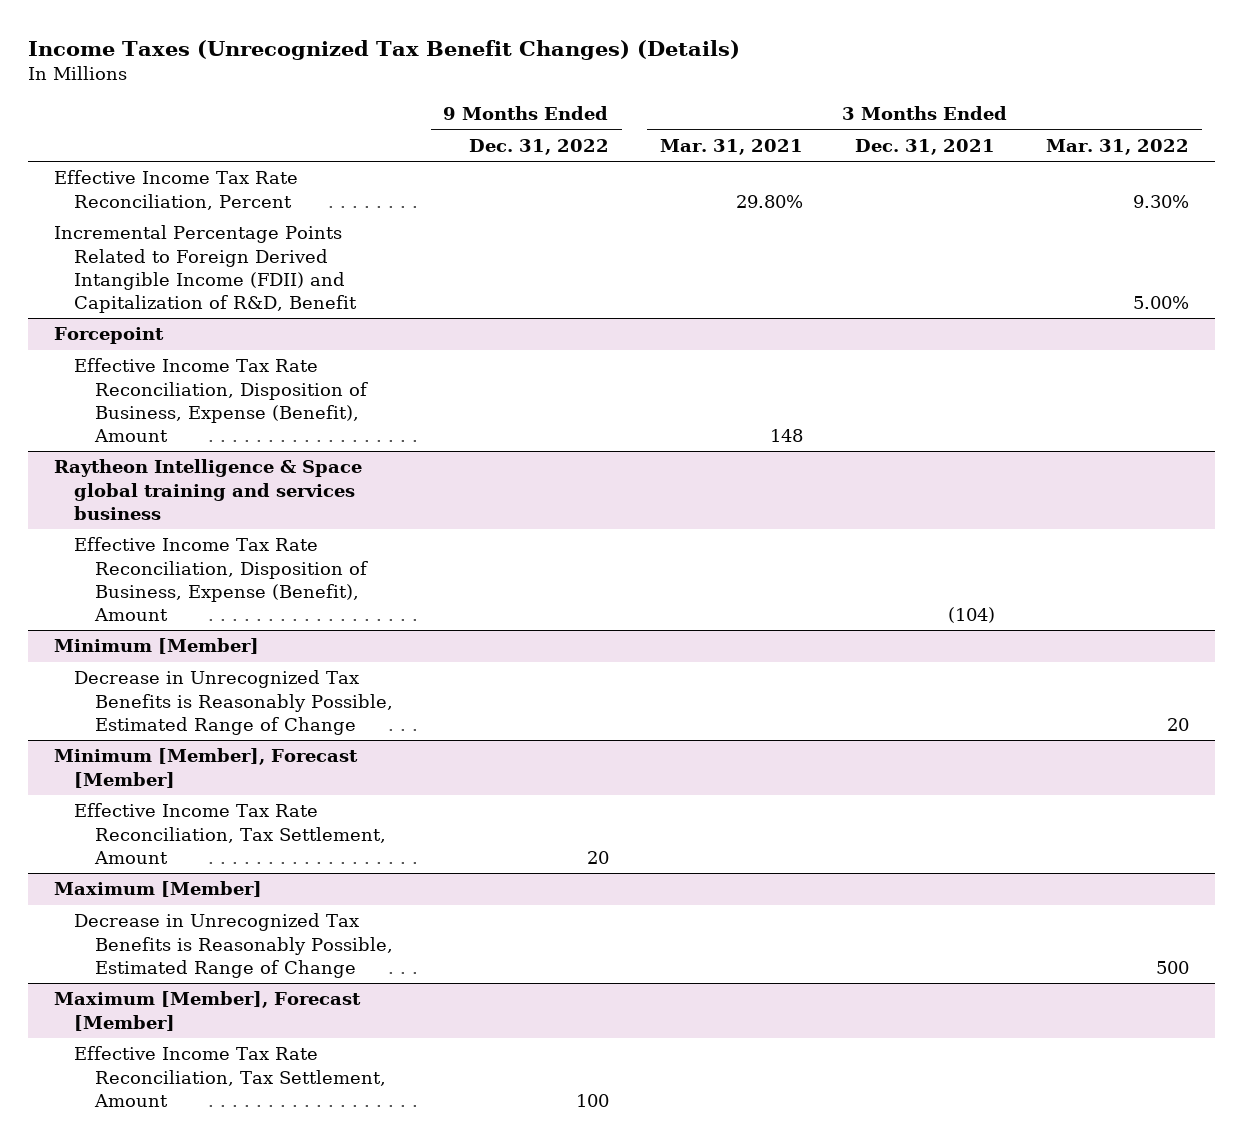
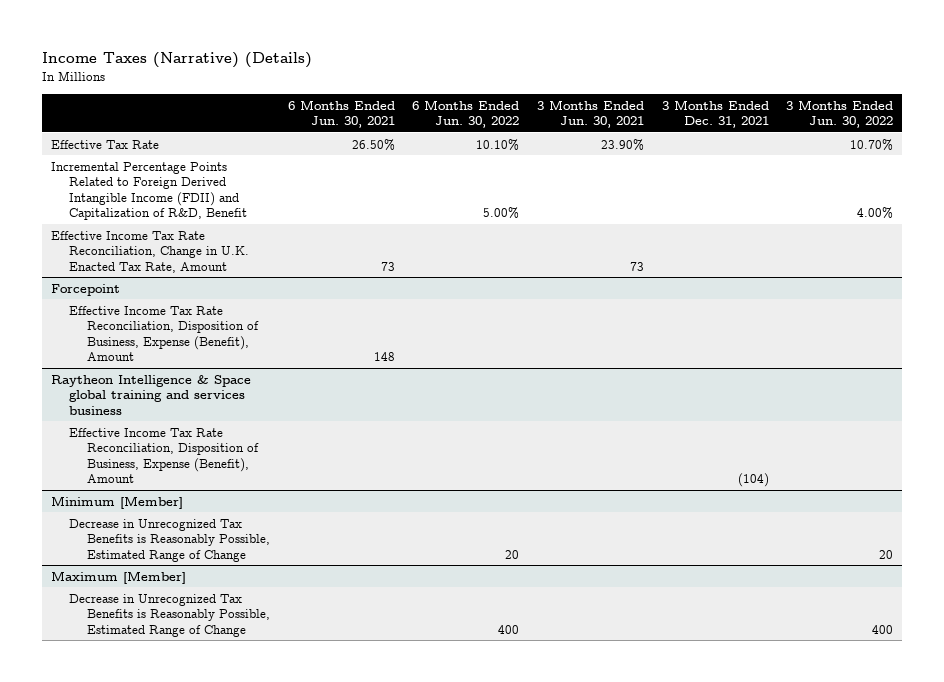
- Income Taxes (Unrecognized Tax Benefit Changes) (Details)
+ Income Taxes (Narrative) (Details)
- | 9 Months Ended Dec. 31, 2022 | 3 Months Ended Mar. 31, 2021 | 3 Months Ended Dec. 31, 2021 | 3 Months Ended Mar. 31, 2022
+ | 6 Months Ended Jun. 30, 2021 | 6 Months Ended Jun. 30, 2022 | 3 Months Ended Jun. 30, 2021 | 3 Months Ended Dec. 31, 2021 | 3 Months Ended Jun. 30, 2022
- Effective Income Tax Rate Reconciliation, Percent | | 29.80% | | 9.30%
+ Effective Tax Rate | 26.50% | 10.10% | 23.90% | | 10.70%
+ Effective Income Tax Rate Reconciliation, Change in U.K. Enacted Tax Rate, Amount | 73 | | 73 | |
- Minimum [Member], Forecast [Member]
- Effective Income Tax Rate Reconciliation, Tax Settlement, Amount | 20 | | |
- Maximum [Member], Forecast [Member]
- Effective Income Tax Rate Reconciliation, Tax Settlement, Amount | 100 | | |

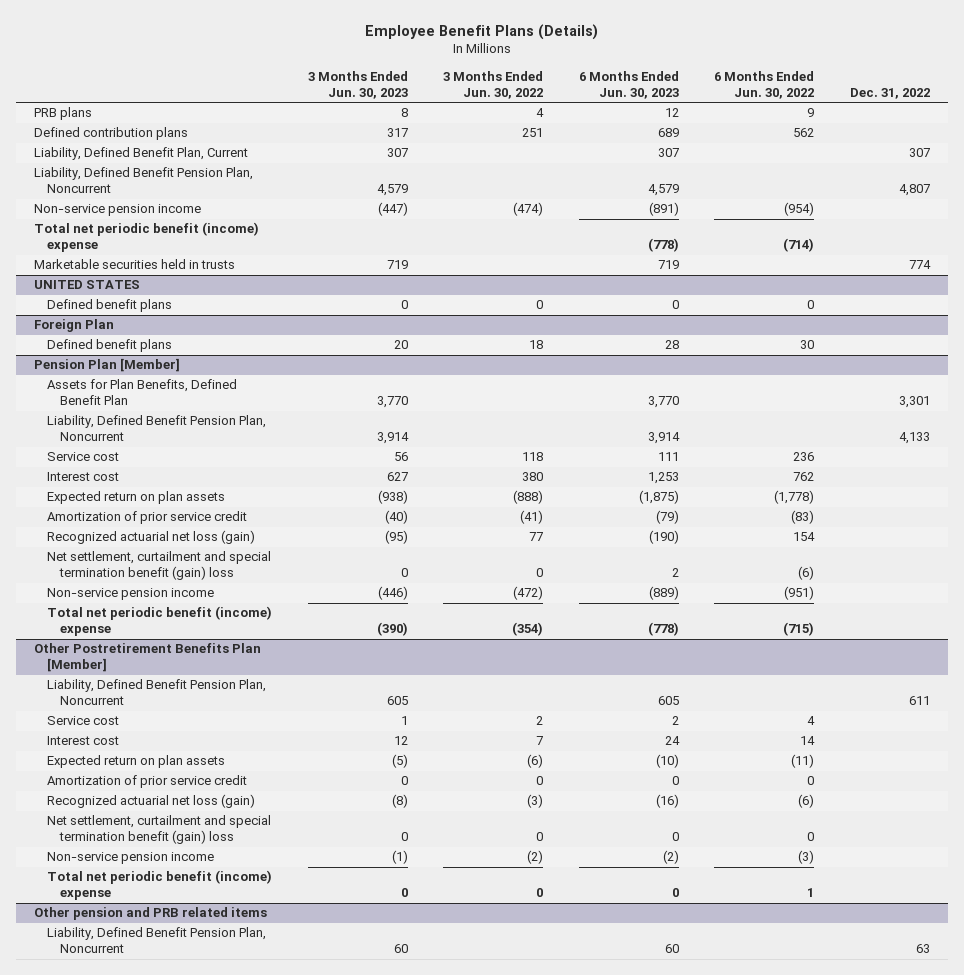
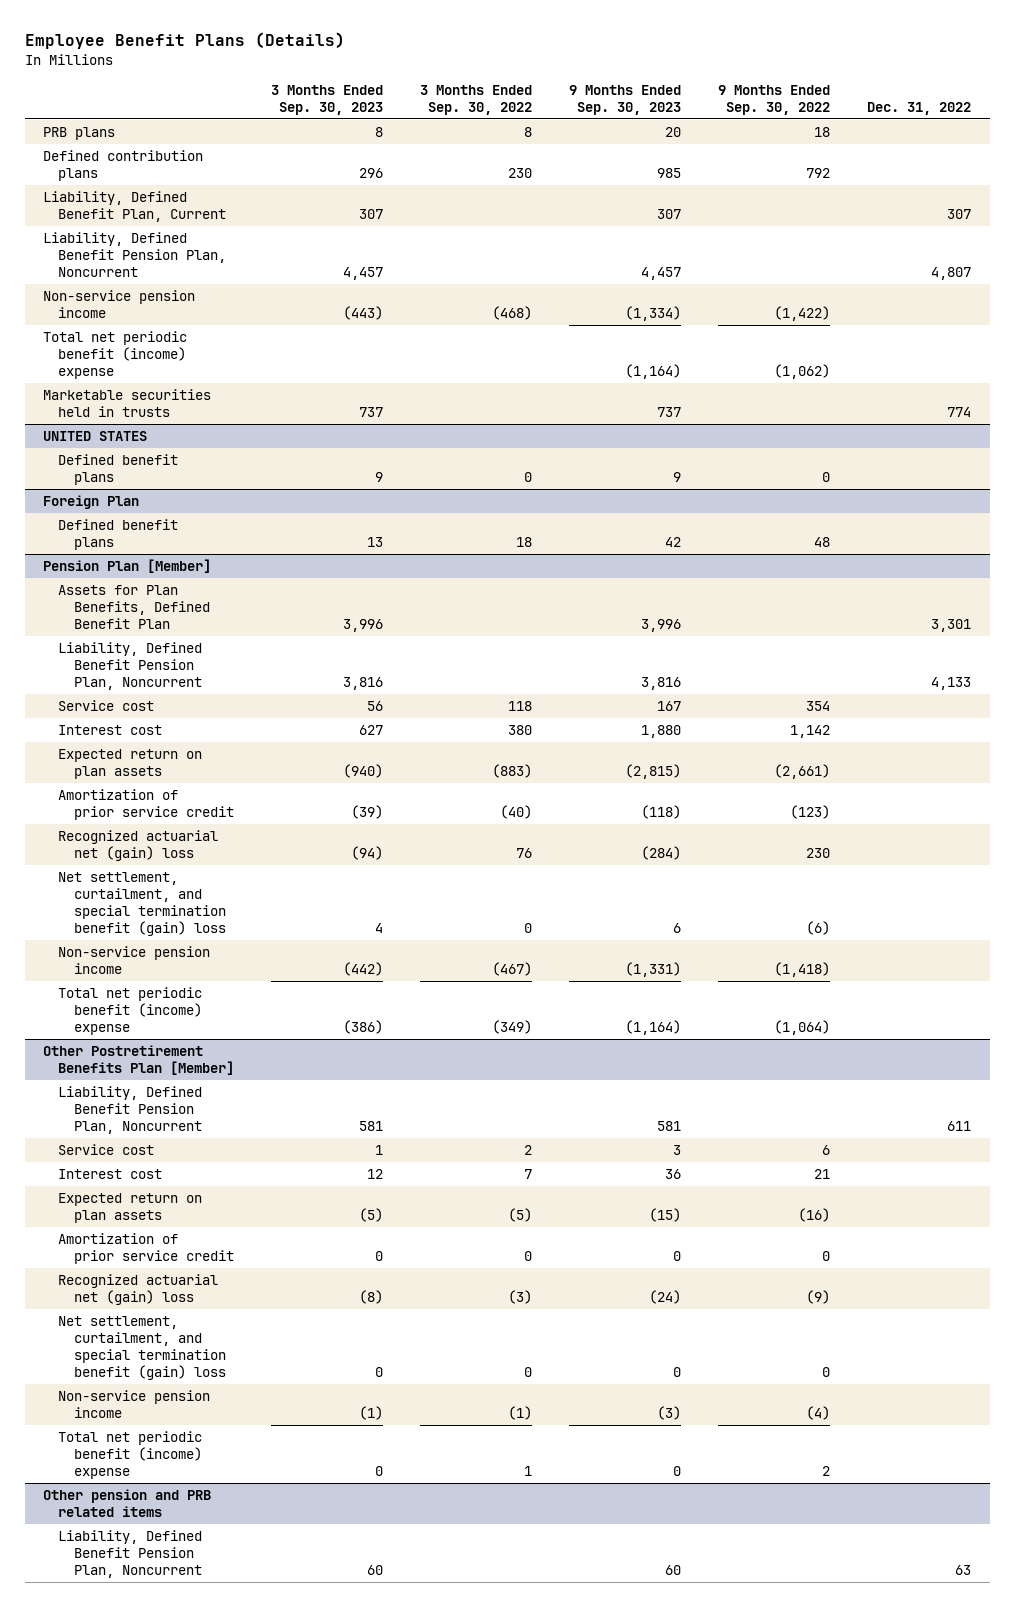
- | 3 Months Ended Jun. 30, 2023 | 3 Months Ended Jun. 30, 2022 | 6 Months Ended Jun. 30, 2023 | 6 Months Ended Jun. 30, 2022 | Dec. 31, 2022
+ | 3 Months Ended Sep. 30, 2023 | 3 Months Ended Sep. 30, 2022 | 9 Months Ended Sep. 30, 2023 | 9 Months Ended Sep. 30, 2022 | Dec. 31, 2022
@ Pension Plan [Member]
- Recognized actuarial net loss (gain) | (95) | 77 | (190) | 154 |
- Net settlement, curtailment and special termination benefit (gain) loss | 0 | 0 | 2 | (6) |
+ Recognized actuarial net (gain) loss | (94) | 76 | (284) | 230 |
+ Net settlement, curtailment, and special termination benefit (gain) loss | 4 | 0 | 6 | (6) |
@ Other Postretirement Benefits Plan [Member]
- Recognized actuarial net loss (gain) | (8) | (3) | (16) | (6) |
- Net settlement, curtailment and special termination benefit (gain) loss | 0 | 0 | 0 | 0 |
+ Recognized actuarial net (gain) loss | (8) | (3) | (24) | (9) |
+ Net settlement, curtailment, and special termination benefit (gain) loss | 0 | 0 | 0 | 0 |

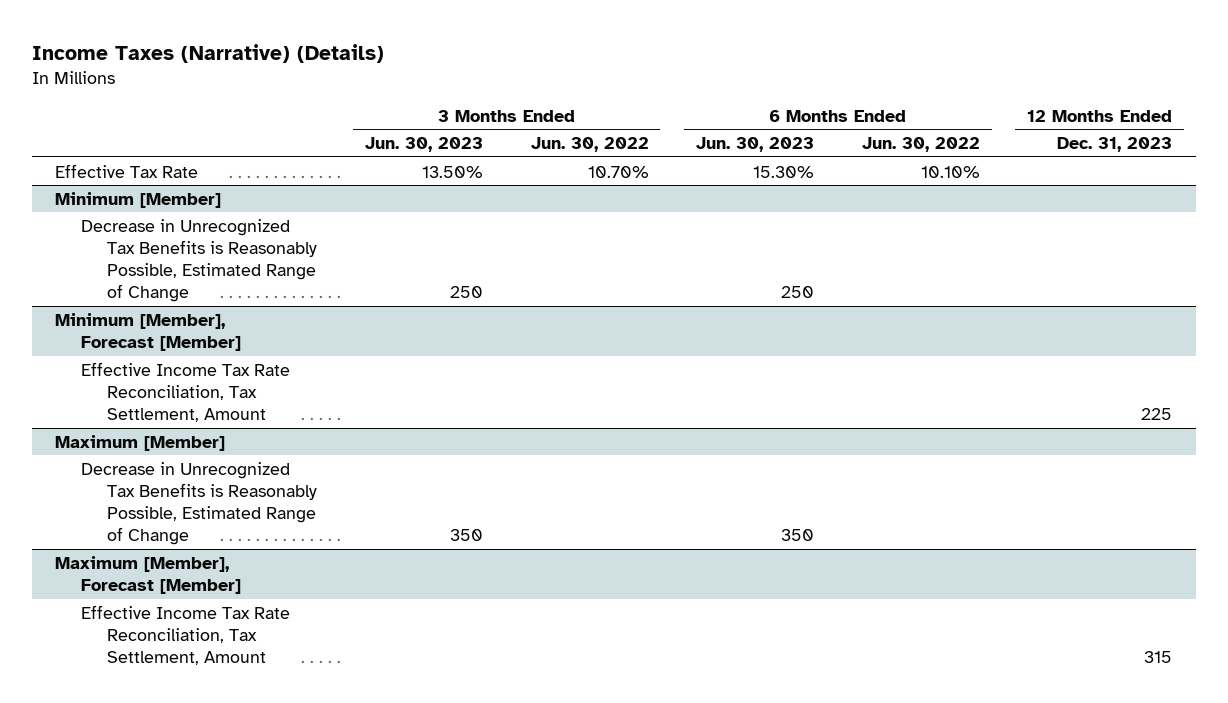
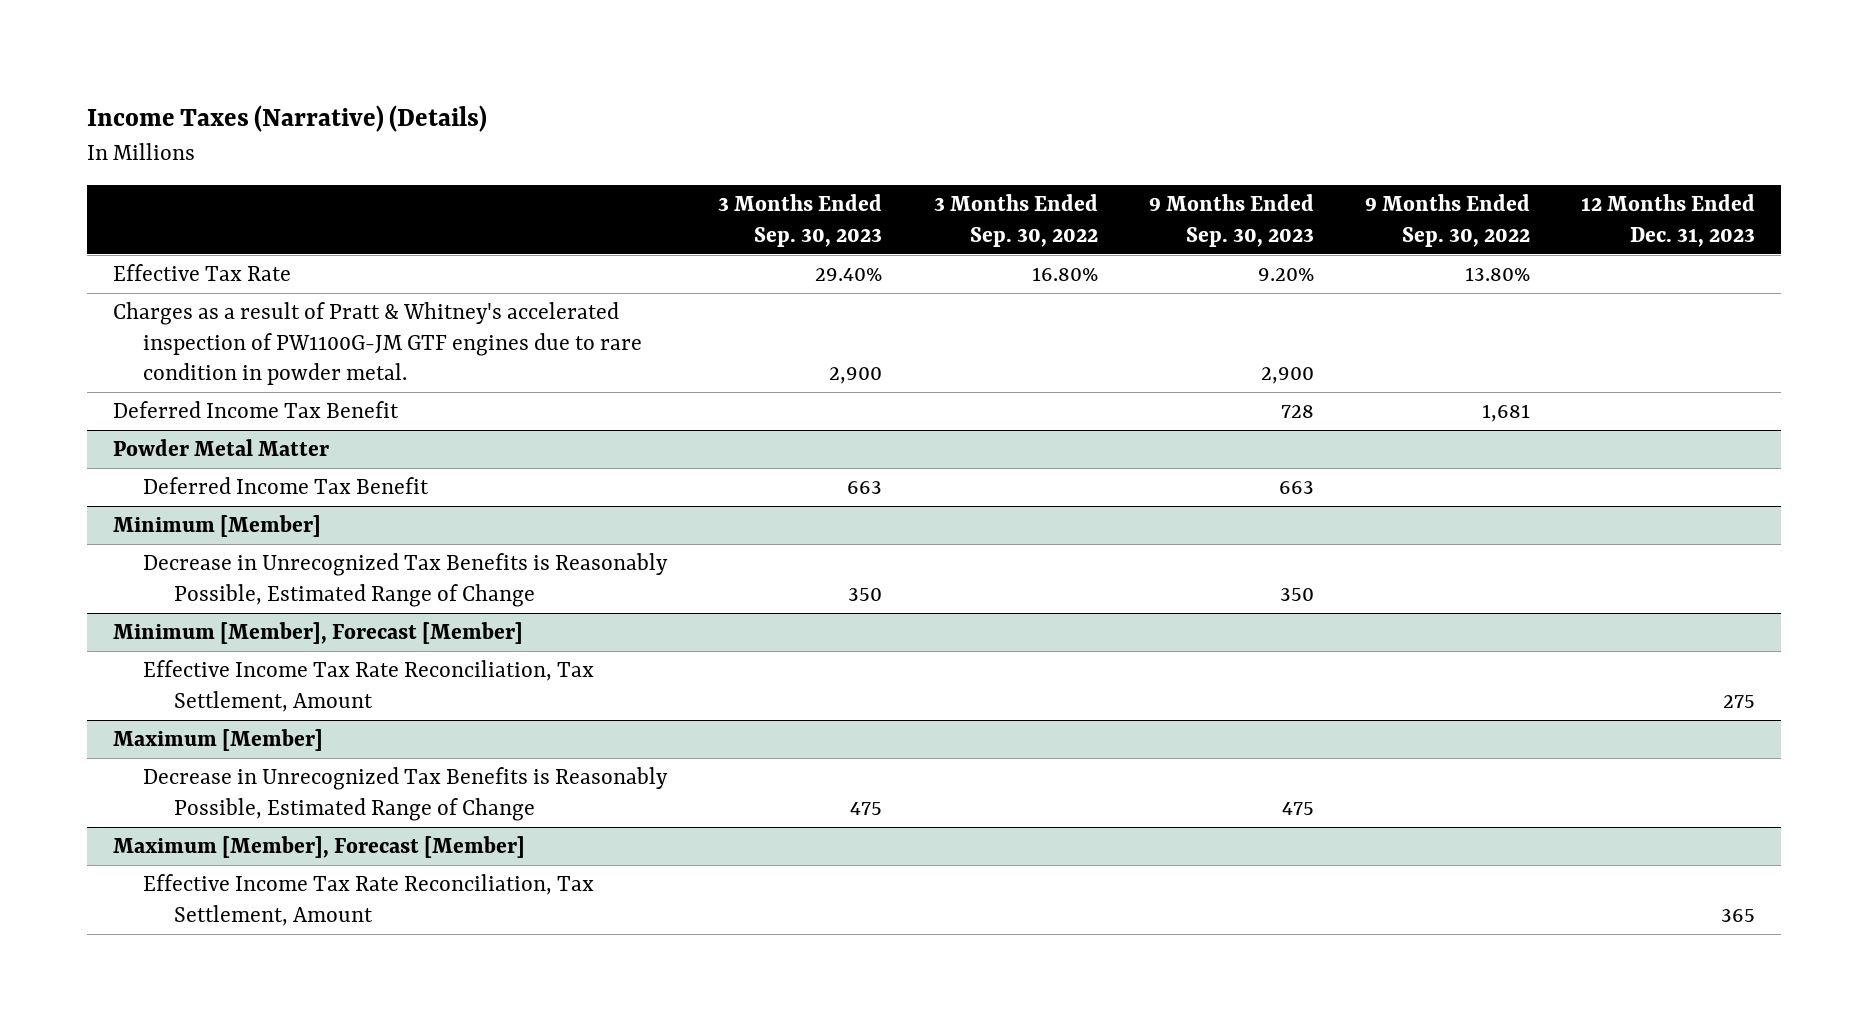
- | 3 Months Ended Jun. 30, 2023 | 3 Months Ended Jun. 30, 2022 | 6 Months Ended Jun. 30, 2023 | 6 Months Ended Jun. 30, 2022 | 12 Months Ended Dec. 31, 2023
+ | 3 Months Ended Sep. 30, 2023 | 3 Months Ended Sep. 30, 2022 | 9 Months Ended Sep. 30, 2023 | 9 Months Ended Sep. 30, 2022 | 12 Months Ended Dec. 31, 2023
+ Charges as a result of Pratt & Whitney's accelerated inspection of PW1100G-JM GTF engines due to rare condition in powder metal. | 2,900 | | 2,900 | |
+ Deferred Income Tax Benefit | | | 728 | 1,681 |
+ Powder Metal Matter
+ Deferred Income Tax Benefit | 663 | | 663 | |
@ Minimum [Member], Forecast [Member]
- Effective Income Tax Rate Reconciliation, Tax Settlement, Amount | | | | | 225
+ Effective Income Tax Rate Reconciliation, Tax Settlement, Amount | | | | | 275
@ Maximum [Member], Forecast [Member]
- Effective Income Tax Rate Reconciliation, Tax Settlement, Amount | | | | | 315
+ Effective Income Tax Rate Reconciliation, Tax Settlement, Amount | | | | | 365

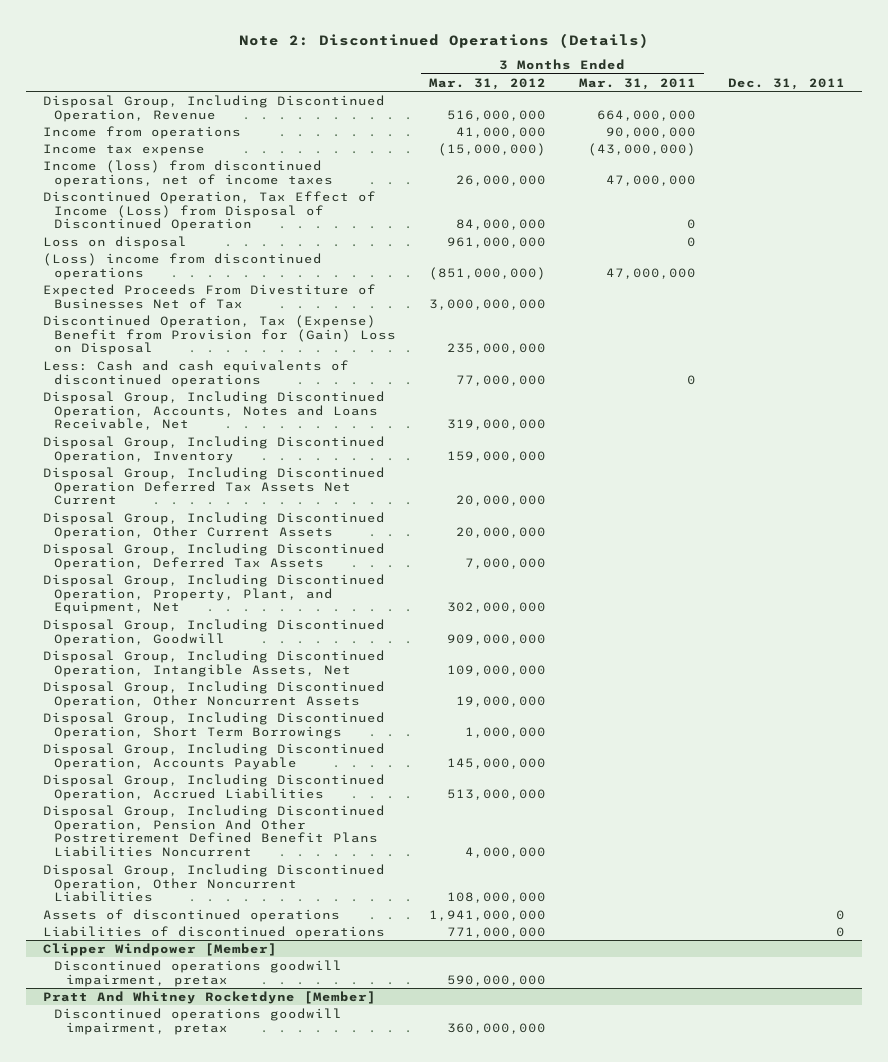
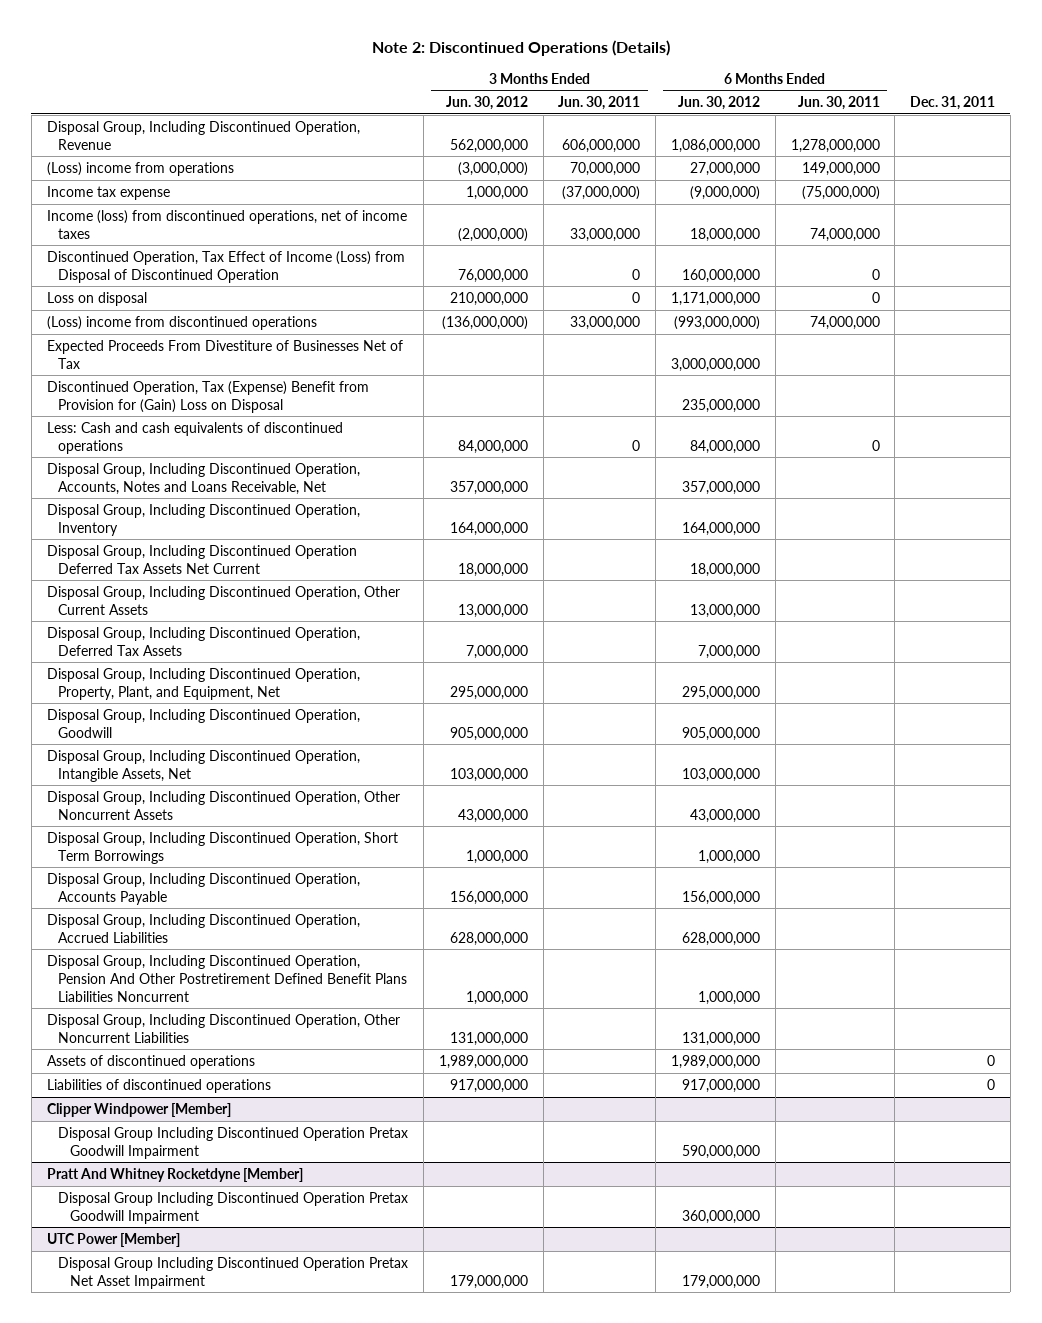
- | 3 Months Ended Mar. 31, 2012 | 3 Months Ended Mar. 31, 2011 | Dec. 31, 2011
+ | 3 Months Ended Jun. 30, 2012 | 3 Months Ended Jun. 30, 2011 | 6 Months Ended Jun. 30, 2012 | 6 Months Ended Jun. 30, 2011 | Dec. 31, 2011
- Income from operations | 41,000,000 | 90,000,000 |
+ (Loss) income from operations | (3,000,000) | 70,000,000 | 27,000,000 | 149,000,000 |
@ Clipper Windpower [Member]
- Discontinued operations goodwill impairment, pretax | 590,000,000 | |
+ Disposal Group Including Discontinued Operation Pretax Goodwill Impairment | | | 590,000,000 | |
@ Pratt And Whitney Rocketdyne [Member]
- Discontinued operations goodwill impairment, pretax | 360,000,000 | |
+ Disposal Group Including Discontinued Operation Pretax Goodwill Impairment | | | 360,000,000 | |
+ UTC Power [Member]
+ Disposal Group Including Discontinued Operation Pretax Net Asset Impairment | 179,000,000 | | 179,000,000 | |

